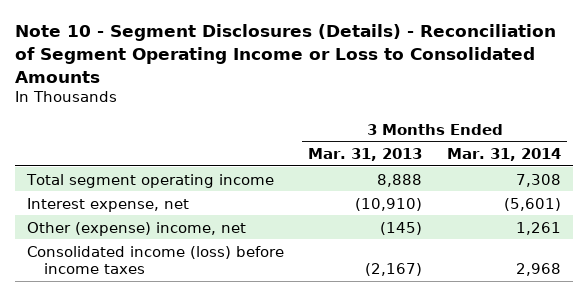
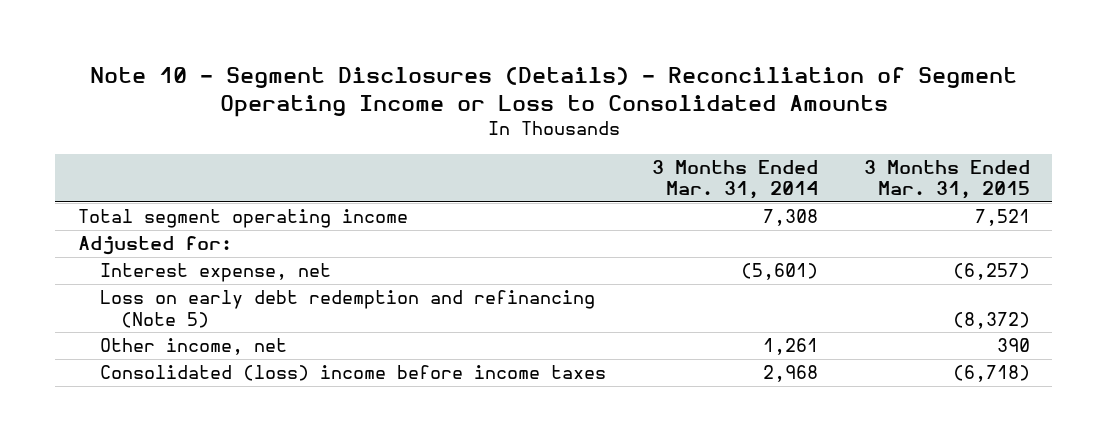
- | 3 Months Ended Mar. 31, 2013 | 3 Months Ended Mar. 31, 2014
+ | 3 Months Ended Mar. 31, 2014 | 3 Months Ended Mar. 31, 2015
+ Adjusted for:
- Other (expense) income, net | (145) | 1,261
- Consolidated income (loss) before income taxes | (2,167) | 2,968
+ Loss on early debt redemption and refinancing (Note 5) | | (8,372)
+ Other income, net | 1,261 | 390
+ Consolidated (loss) income before income taxes | 2,968 | (6,718)

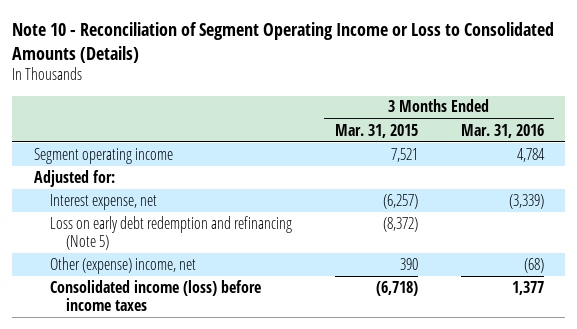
- Note 10 - Segment Disclosures (Details) - Reconciliation of Segment Operating Income or Loss to Consolidated Amounts
+ Note 10 - Reconciliation of Segment Operating Income or Loss to Consolidated Amounts (Details)
- | 3 Months Ended Mar. 31, 2014 | 3 Months Ended Mar. 31, 2015
+ | 3 Months Ended Mar. 31, 2015 | 3 Months Ended Mar. 31, 2016
- Total segment operating income | 7,308 | 7,521
+ Segment operating income | 7,521 | 4,784
- Other income, net | 1,261 | 390
- Consolidated (loss) income before income taxes | 2,968 | (6,718)
+ Other (expense) income, net | 390 | (68)
+ Consolidated income (loss) before income taxes | (6,718) | 1,377

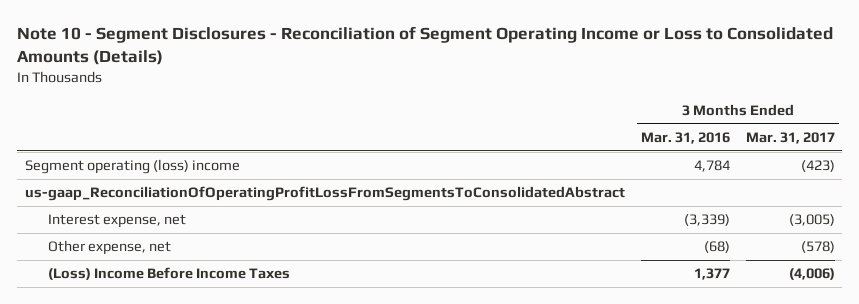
- Note 10 - Reconciliation of Segment Operating Income or Loss to Consolidated Amounts (Details)
+ Note 10 - Segment Disclosures - Reconciliation of Segment Operating Income or Loss to Consolidated Amounts (Details)
- | 3 Months Ended Mar. 31, 2015 | 3 Months Ended Mar. 31, 2016
+ | 3 Months Ended Mar. 31, 2016 | 3 Months Ended Mar. 31, 2017
- Segment operating income | 7,521 | 4,784
- Adjusted for:
+ Segment operating (loss) income | 4,784 | (423)
+ us-gaap_ReconciliationOfOperatingProfitLossFromSegmentsToConsolidatedAbstract
- Loss on early debt redemption and refinancing (Note 5) | (8,372) |
- Other (expense) income, net | 390 | (68)
- Consolidated income (loss) before income taxes | (6,718) | 1,377
+ Other expense, net | (68) | (578)
+ (Loss) Income Before Income Taxes | 1,377 | (4,006)

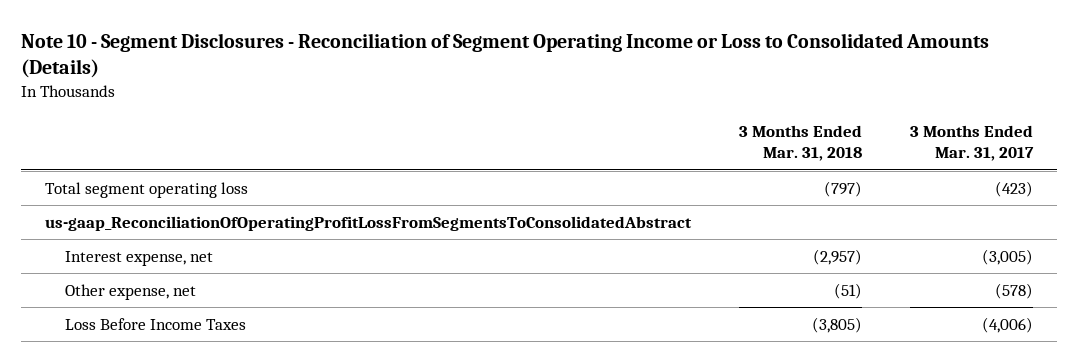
- | 3 Months Ended Mar. 31, 2016 | 3 Months Ended Mar. 31, 2017
+ | 3 Months Ended Mar. 31, 2018 | 3 Months Ended Mar. 31, 2017
- Segment operating (loss) income | 4,784 | (423)
+ Total segment operating loss | (797) | (423)
- (Loss) Income Before Income Taxes | 1,377 | (4,006)
+ Loss Before Income Taxes | (3,805) | (4,006)

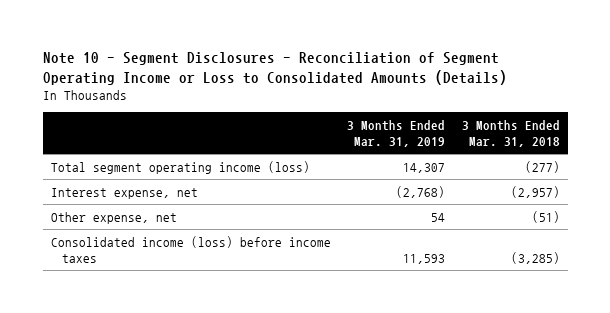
- | 3 Months Ended Mar. 31, 2018 | 3 Months Ended Mar. 31, 2017
+ | 3 Months Ended Mar. 31, 2019 | 3 Months Ended Mar. 31, 2018
- Total segment operating loss | (797) | (423)
- us-gaap_ReconciliationOfOperatingProfitLossFromSegmentsToConsolidatedAbstract
+ Total segment operating income (loss) | 14,307 | (277)
- Loss Before Income Taxes | (3,805) | (4,006)
+ Consolidated income (loss) before income taxes | 11,593 | (3,285)

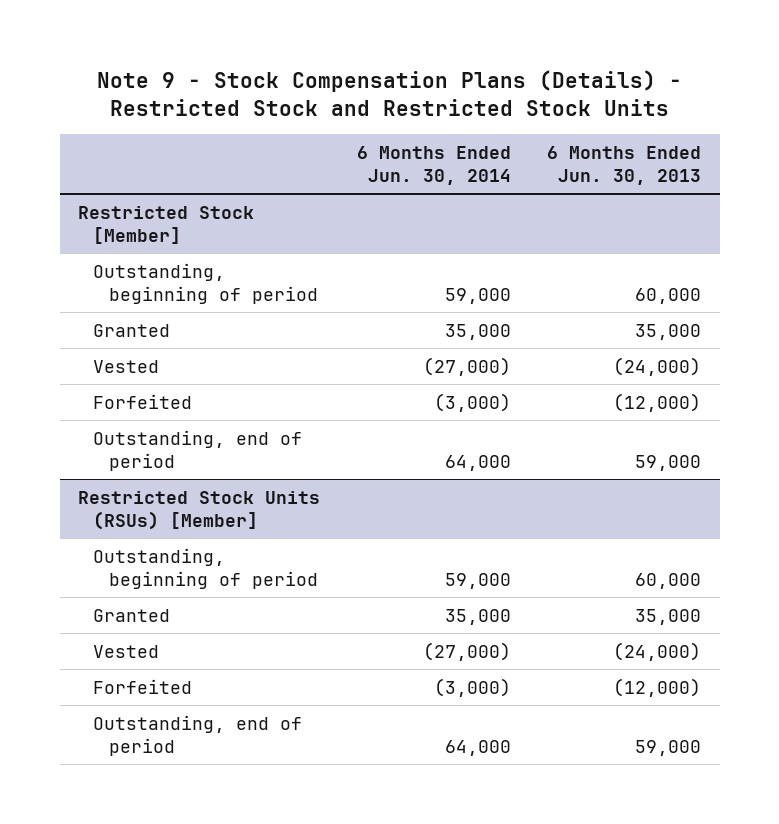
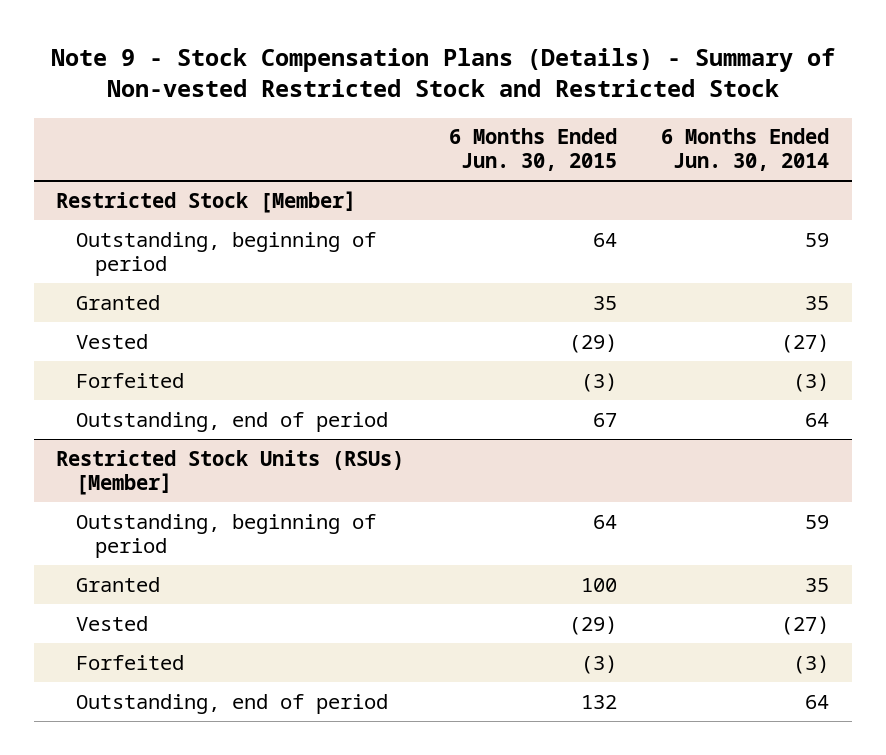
- Note 9 - Stock Compensation Plans (Details) - Restricted Stock and Restricted Stock Units
+ Note 9 - Stock Compensation Plans (Details) - Summary of Non-vested Restricted Stock and Restricted Stock
- | 6 Months Ended Jun. 30, 2014 | 6 Months Ended Jun. 30, 2013
+ | 6 Months Ended Jun. 30, 2015 | 6 Months Ended Jun. 30, 2014
@ Restricted Stock [Member]
- Outstanding, beginning of period | 59,000 | 60,000
- Granted | 35,000 | 35,000
- Vested | (27,000) | (24,000)
- Forfeited | (3,000) | (12,000)
- Outstanding, end of period | 64,000 | 59,000
+ Outstanding, beginning of period | 64 | 59
+ Granted | 35 | 35
+ Vested | (29) | (27)
+ Forfeited | (3) | (3)
+ Outstanding, end of period | 67 | 64
@ Restricted Stock Units (RSUs) [Member]
- Outstanding, beginning of period | 59,000 | 60,000
- Granted | 35,000 | 35,000
- Vested | (27,000) | (24,000)
- Forfeited | (3,000) | (12,000)
- Outstanding, end of period | 64,000 | 59,000
+ Outstanding, beginning of period | 64 | 59
+ Granted | 100 | 35
+ Vested | (29) | (27)
+ Forfeited | (3) | (3)
+ Outstanding, end of period | 132 | 64

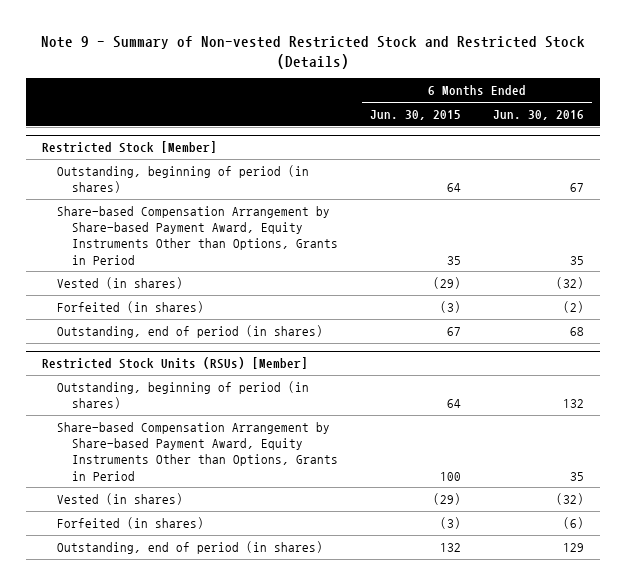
- Note 9 - Stock Compensation Plans (Details) - Summary of Non-vested Restricted Stock and Restricted Stock
+ Note 9 - Summary of Non-vested Restricted Stock and Restricted Stock (Details)
- | 6 Months Ended Jun. 30, 2015 | 6 Months Ended Jun. 30, 2014
+ | 6 Months Ended Jun. 30, 2015 | 6 Months Ended Jun. 30, 2016
@ Restricted Stock [Member]
- Outstanding, beginning of period | 64 | 59
- Granted | 35 | 35
- Vested | (29) | (27)
- Forfeited | (3) | (3)
- Outstanding, end of period | 67 | 64
+ Outstanding, beginning of period (in shares) | 64 | 67
+ Share-based Compensation Arrangement by Share-based Payment Award, Equity Instruments Other than Options, Grants in Period | 35 | 35
+ Vested (in shares) | (29) | (32)
+ Forfeited (in shares) | (3) | (2)
+ Outstanding, end of period (in shares) | 67 | 68
@ Restricted Stock Units (RSUs) [Member]
- Outstanding, beginning of period | 64 | 59
- Granted | 100 | 35
- Vested | (29) | (27)
- Forfeited | (3) | (3)
- Outstanding, end of period | 132 | 64
+ Outstanding, beginning of period (in shares) | 64 | 132
+ Share-based Compensation Arrangement by Share-based Payment Award, Equity Instruments Other than Options, Grants in Period | 100 | 35
+ Vested (in shares) | (29) | (32)
+ Forfeited (in shares) | (3) | (6)
+ Outstanding, end of period (in shares) | 132 | 129

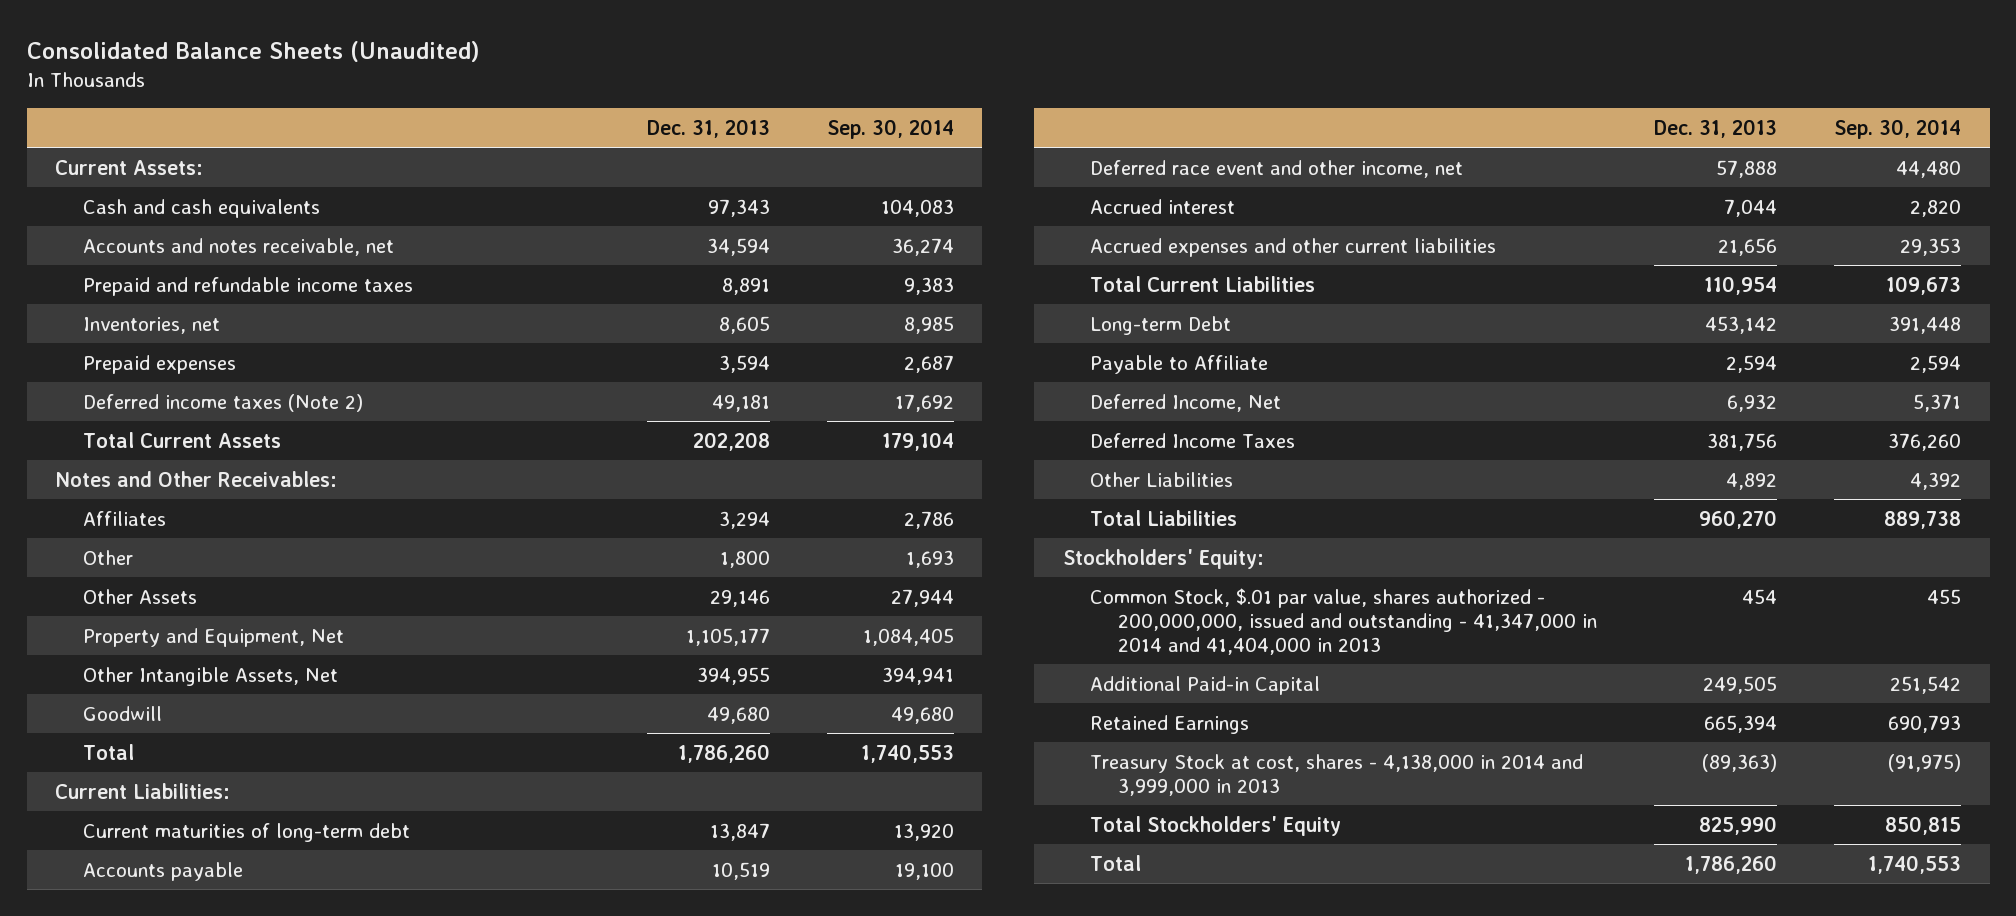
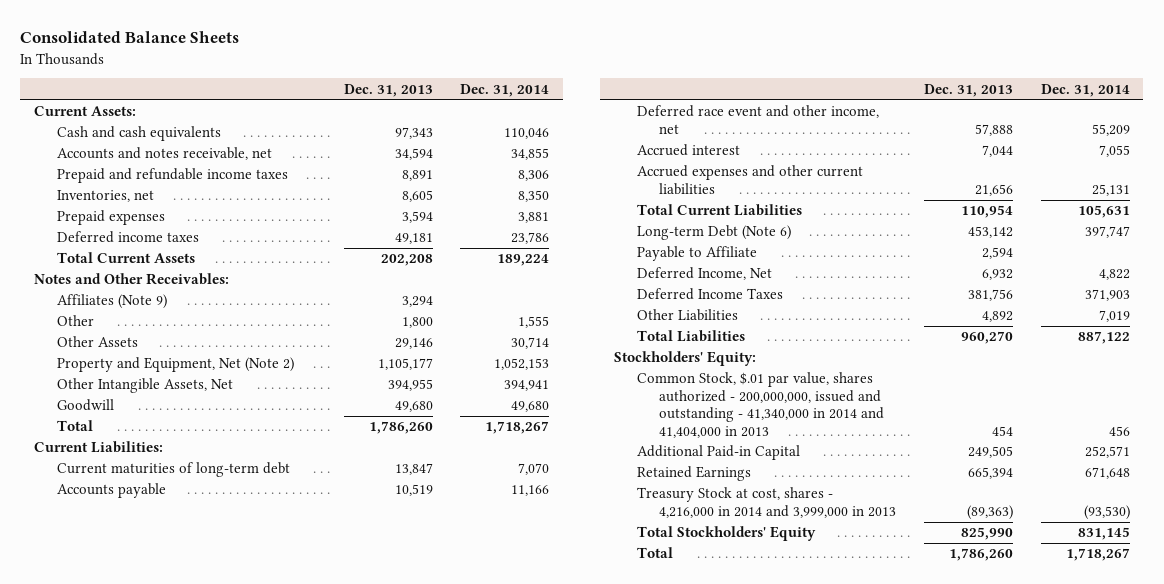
- Consolidated Balance Sheets (Unaudited)
+ Consolidated Balance Sheets
- | Dec. 31, 2013 | Sep. 30, 2014
+ | Dec. 31, 2013 | Dec. 31, 2014
- Deferred income taxes (Note 2) | 49,181 | 17,692
+ Deferred income taxes | 49,181 | 23,786
- Affiliates | 3,294 | 2,786
+ Affiliates (Note 9) | 3,294 |
- Property and Equipment, Net | 1,105,177 | 1,084,405
+ Property and Equipment, Net (Note 2) | 1,105,177 | 1,052,153
- Long-term Debt | 453,142 | 391,448
+ Long-term Debt (Note 6) | 453,142 | 397,747
- Common Stock, $.01 par value, shares authorized - 200,000,000, issued and outstanding - 41,347,000 in 2014 and 41,404,000 in 2013 | 454 | 455
+ Common Stock, $.01 par value, shares authorized - 200,000,000, issued and outstanding - 41,340,000 in 2014 and 41,404,000 in 2013 | 454 | 456
- Treasury Stock at cost, shares - 4,138,000 in 2014 and 3,999,000 in 2013 | (89,363) | (91,975)
+ Treasury Stock at cost, shares - 4,216,000 in 2014 and 3,999,000 in 2013 | (89,363) | (93,530)

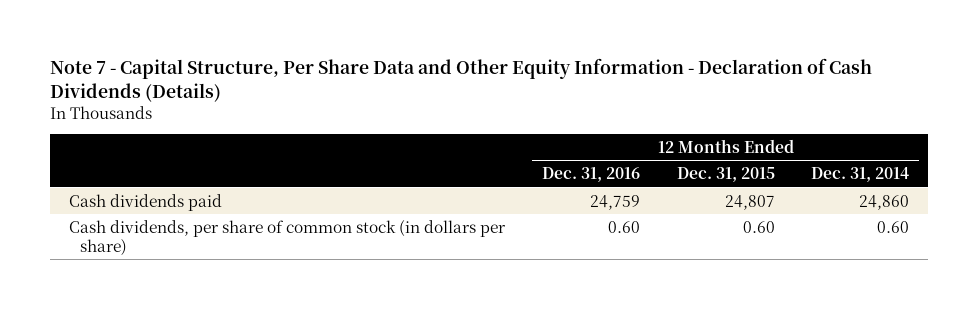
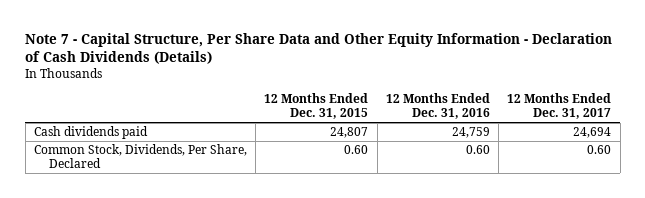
- | 12 Months Ended Dec. 31, 2016 | 12 Months Ended Dec. 31, 2015 | 12 Months Ended Dec. 31, 2014
+ | 12 Months Ended Dec. 31, 2015 | 12 Months Ended Dec. 31, 2016 | 12 Months Ended Dec. 31, 2017
- Cash dividends, per share of common stock (in dollars per share) | 0.60 | 0.60 | 0.60
+ Common Stock, Dividends, Per Share, Declared | 0.60 | 0.60 | 0.60

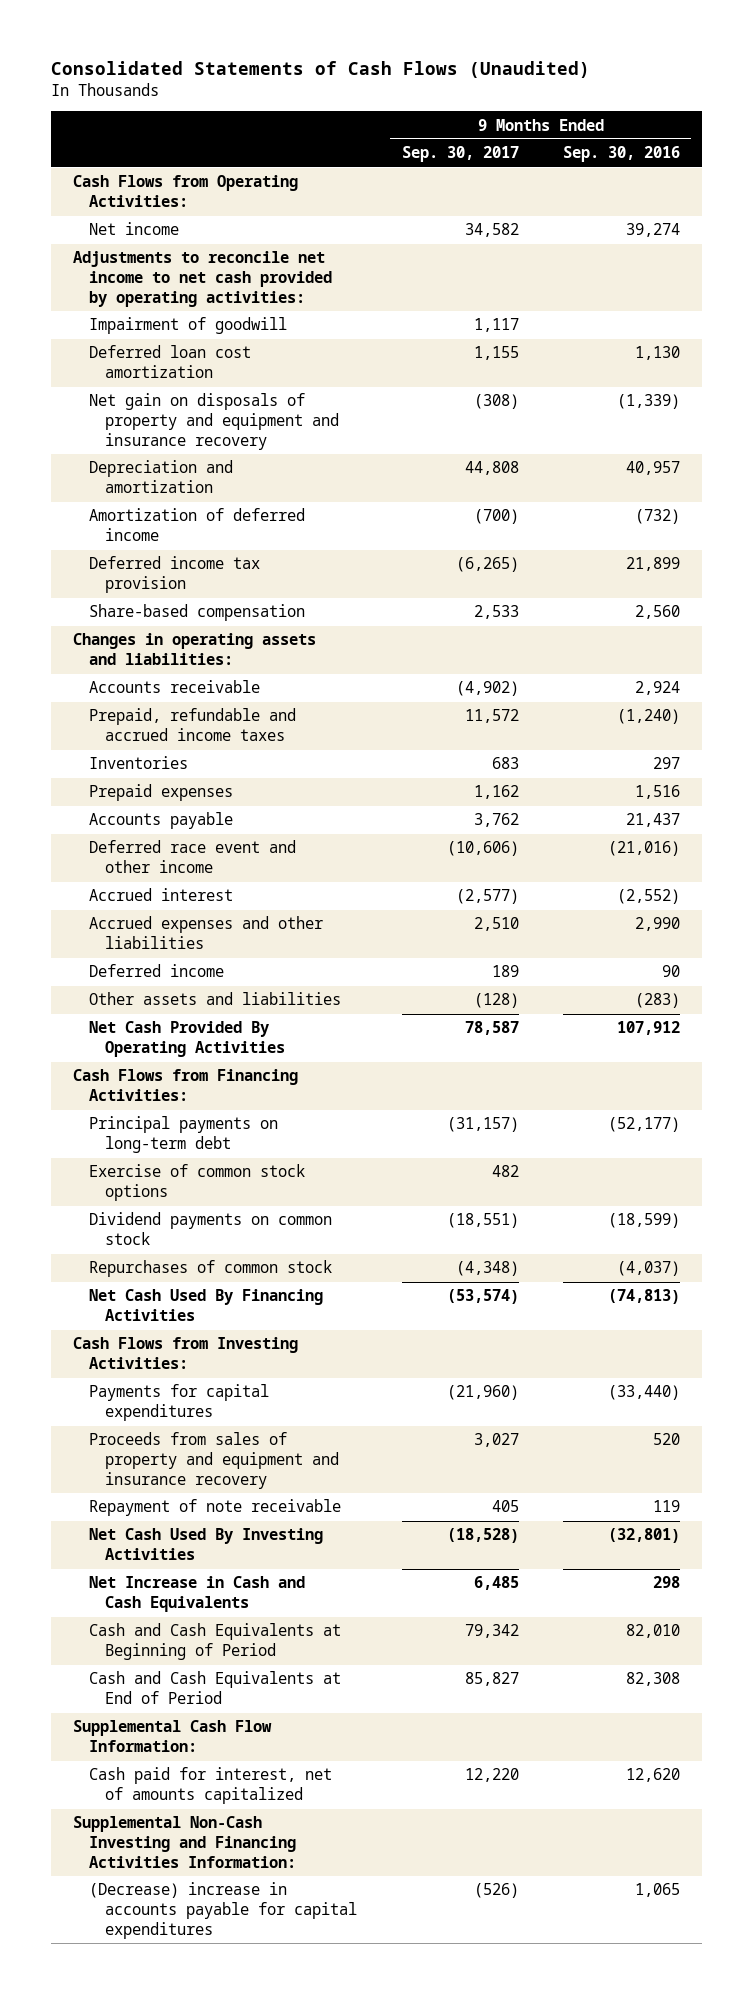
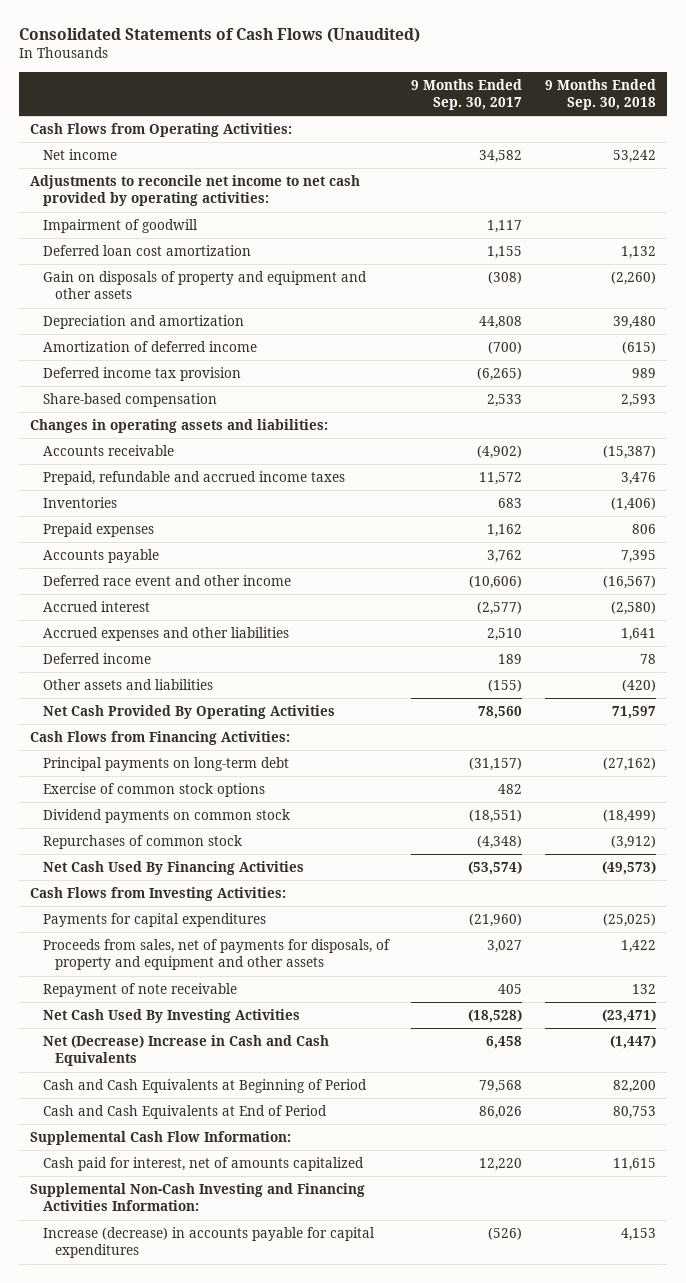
- | 9 Months Ended Sep. 30, 2017 | 9 Months Ended Sep. 30, 2016
+ | 9 Months Ended Sep. 30, 2017 | 9 Months Ended Sep. 30, 2018
- Net gain on disposals of property and equipment and insurance recovery | (308) | (1,339)
+ Gain on disposals of property and equipment and other assets | (308) | (2,260)
- Other assets and liabilities | (128) | (283)
- Net Cash Provided By Operating Activities | 78,587 | 107,912
+ Other assets and liabilities | (155) | (420)
+ Net Cash Provided By Operating Activities | 78,560 | 71,597
- Proceeds from sales of property and equipment and insurance recovery | 3,027 | 520
+ Proceeds from sales, net of payments for disposals, of property and equipment and other assets | 3,027 | 1,422
- Net Increase in Cash and Cash Equivalents | 6,485 | 298
- Cash and Cash Equivalents at Beginning of Period | 79,342 | 82,010
- Cash and Cash Equivalents at End of Period | 85,827 | 82,308
+ Net (Decrease) Increase in Cash and Cash Equivalents | 6,458 | (1,447)
+ Cash and Cash Equivalents at Beginning of Period | 79,568 | 82,200
+ Cash and Cash Equivalents at End of Period | 86,026 | 80,753
- (Decrease) increase in accounts payable for capital expenditures | (526) | 1,065
+ Increase (decrease) in accounts payable for capital expenditures | (526) | 4,153

